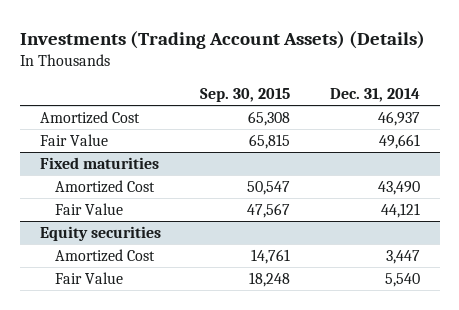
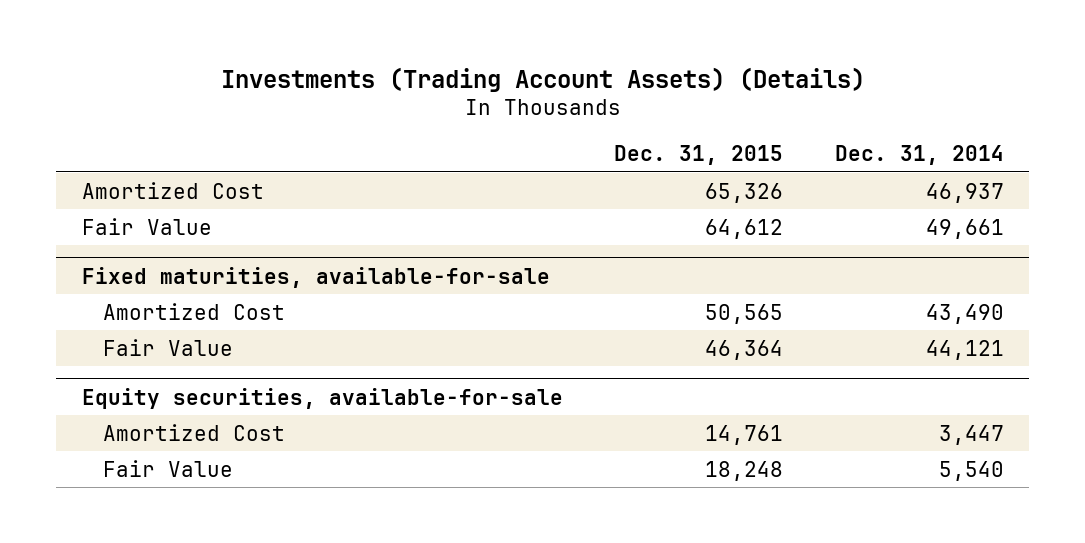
- | Sep. 30, 2015 | Dec. 31, 2014
+ | Dec. 31, 2015 | Dec. 31, 2014
- Fixed maturities
+ Fixed maturities, available-for-sale
- Equity securities
+ Equity securities, available-for-sale

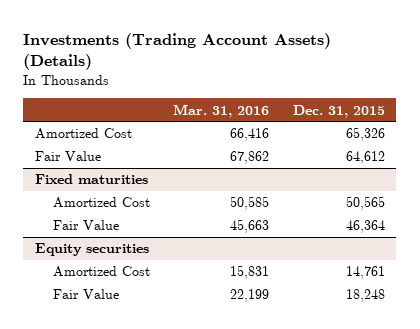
- | Dec. 31, 2015 | Dec. 31, 2014
+ | Mar. 31, 2016 | Dec. 31, 2015
- Fixed maturities, available-for-sale
+ Fixed maturities
- Equity securities, available-for-sale
+ Equity securities

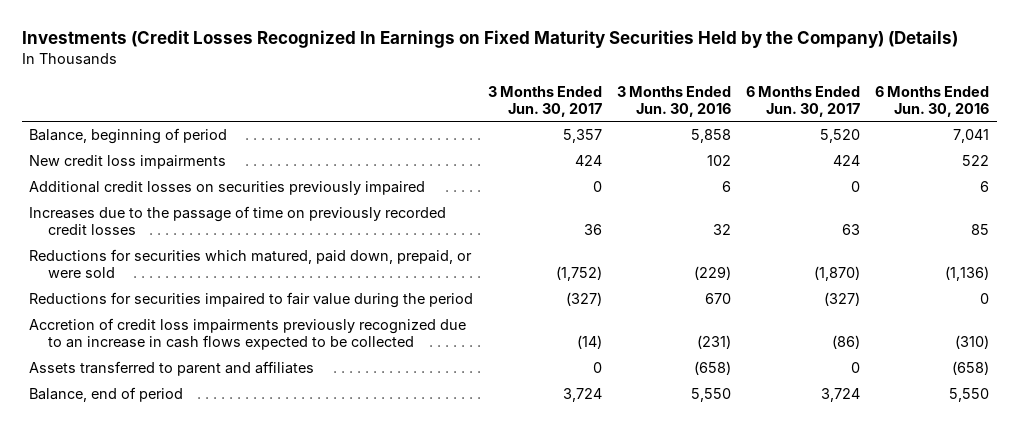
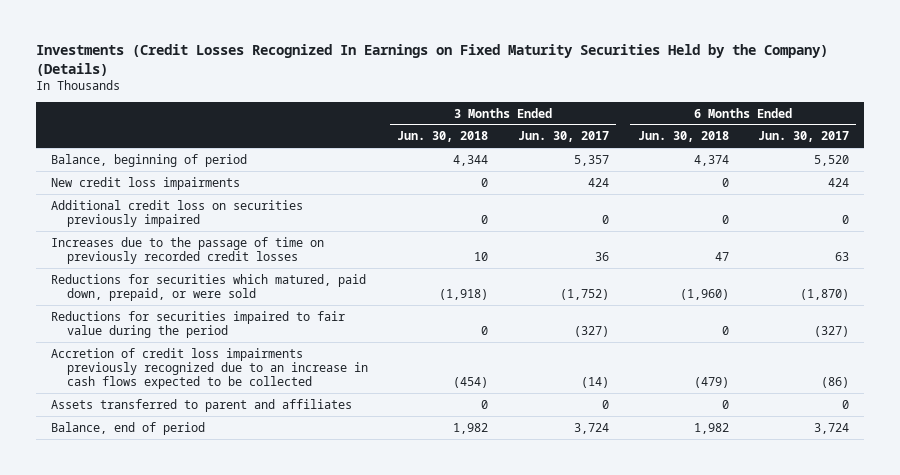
- | 3 Months Ended Jun. 30, 2017 | 3 Months Ended Jun. 30, 2016 | 6 Months Ended Jun. 30, 2017 | 6 Months Ended Jun. 30, 2016
+ | 3 Months Ended Jun. 30, 2018 | 3 Months Ended Jun. 30, 2017 | 6 Months Ended Jun. 30, 2018 | 6 Months Ended Jun. 30, 2017
- Additional credit losses on securities previously impaired | 0 | 6 | 0 | 6
+ Additional credit loss on securities previously impaired | 0 | 0 | 0 | 0

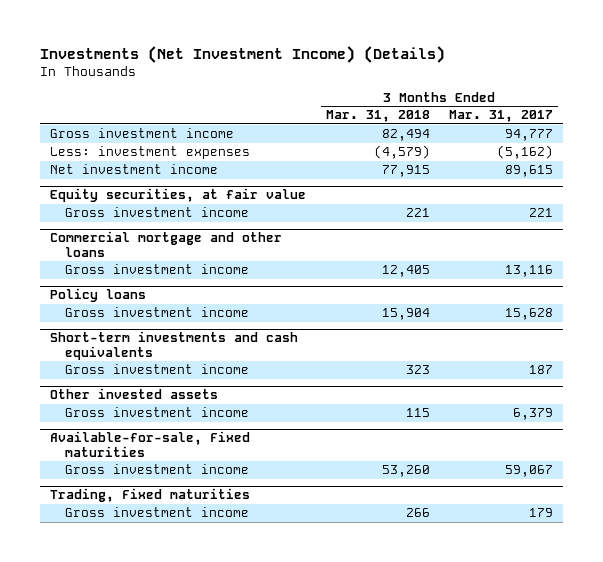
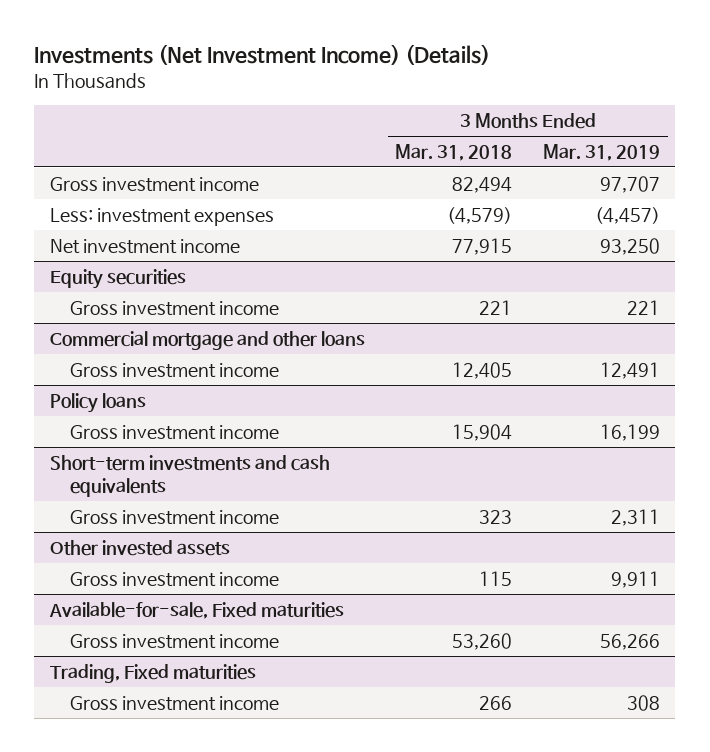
- | 3 Months Ended Mar. 31, 2018 | 3 Months Ended Mar. 31, 2017
+ | 3 Months Ended Mar. 31, 2018 | 3 Months Ended Mar. 31, 2019
- Equity securities, at fair value
+ Equity securities

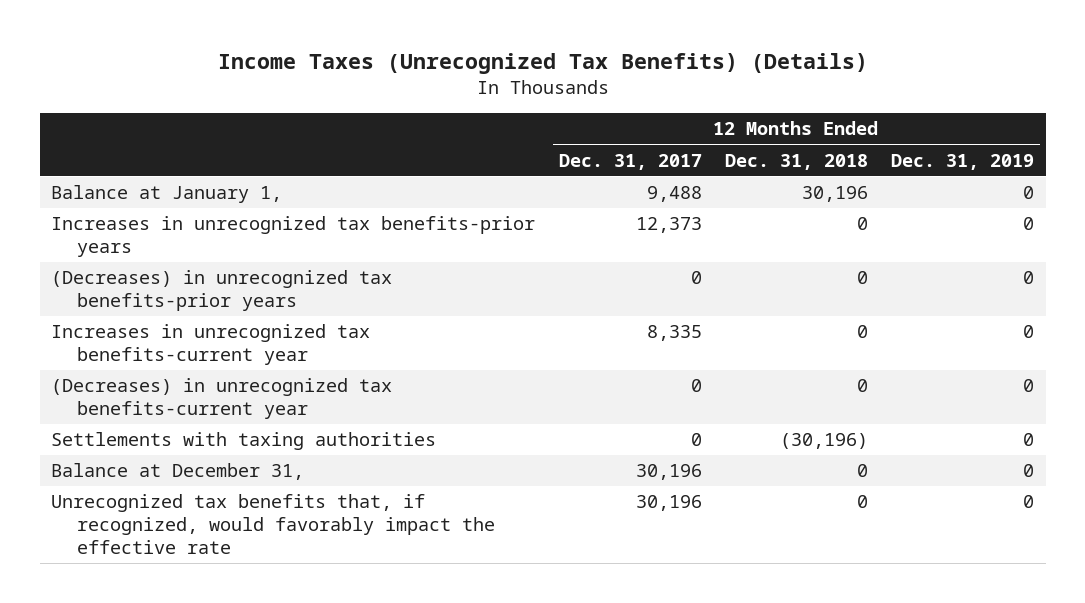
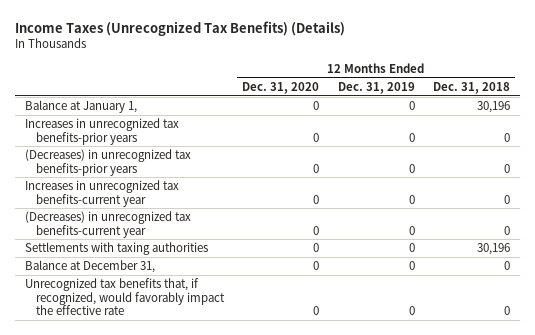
- | 12 Months Ended Dec. 31, 2017 | 12 Months Ended Dec. 31, 2018 | 12 Months Ended Dec. 31, 2019
+ | 12 Months Ended Dec. 31, 2020 | 12 Months Ended Dec. 31, 2019 | 12 Months Ended Dec. 31, 2018
- Settlements with taxing authorities | 0 | (30,196) | 0
+ Settlements with taxing authorities | 0 | 0 | 30,196

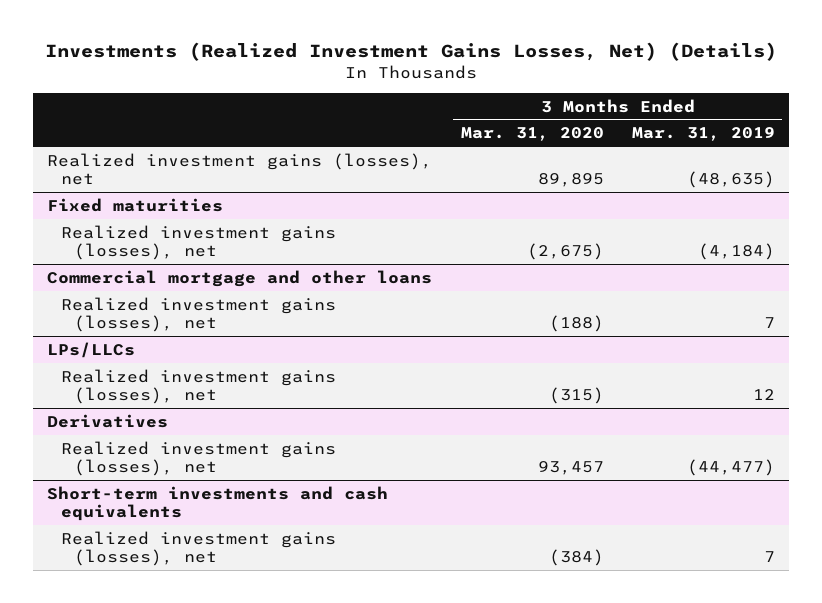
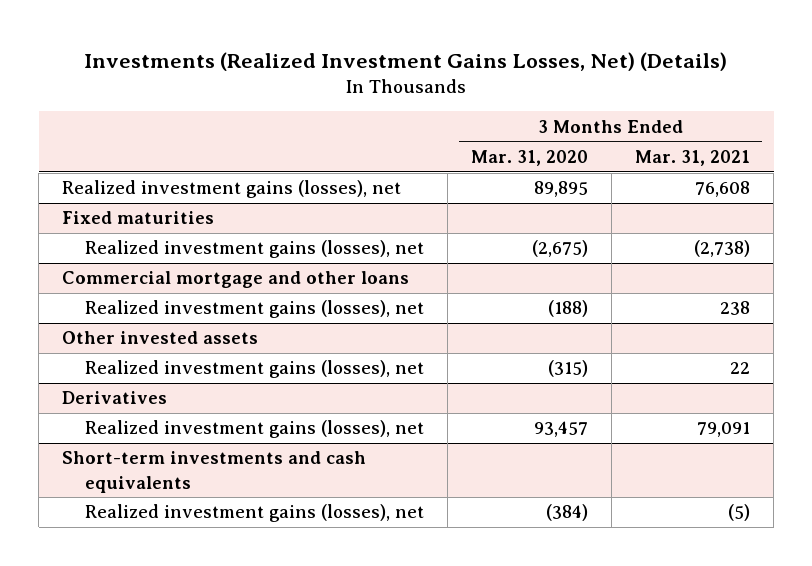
- | 3 Months Ended Mar. 31, 2020 | 3 Months Ended Mar. 31, 2019
+ | 3 Months Ended Mar. 31, 2020 | 3 Months Ended Mar. 31, 2021
- LPs/LLCs
+ Other invested assets

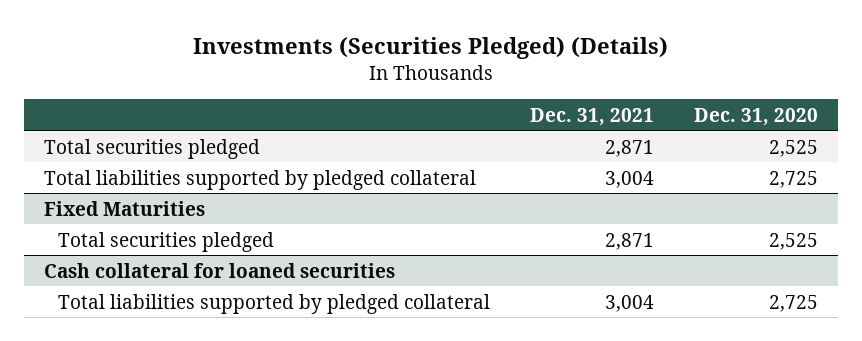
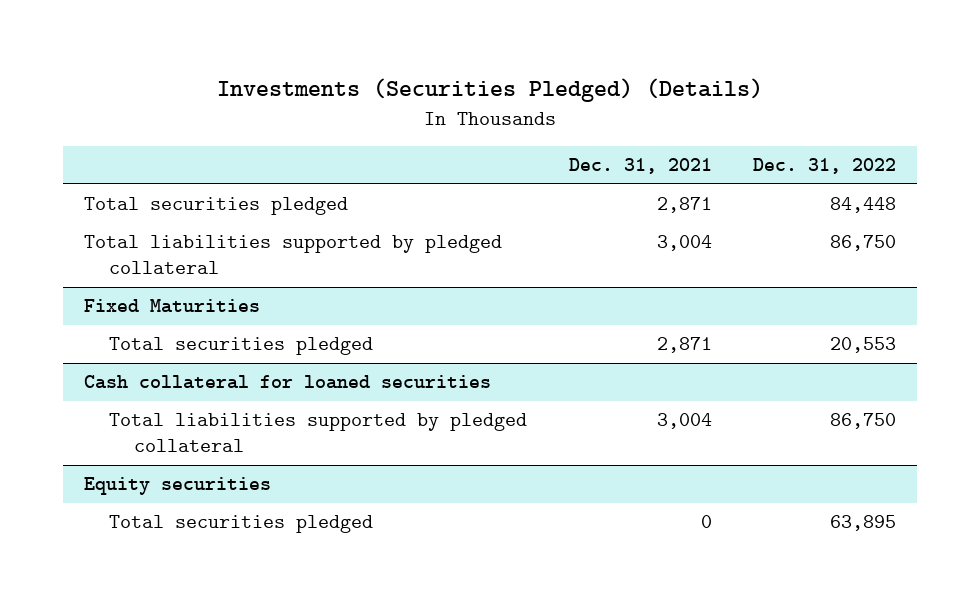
- | Dec. 31, 2021 | Dec. 31, 2020
+ | Dec. 31, 2021 | Dec. 31, 2022
+ Equity securities
+ Total securities pledged | 0 | 63,895

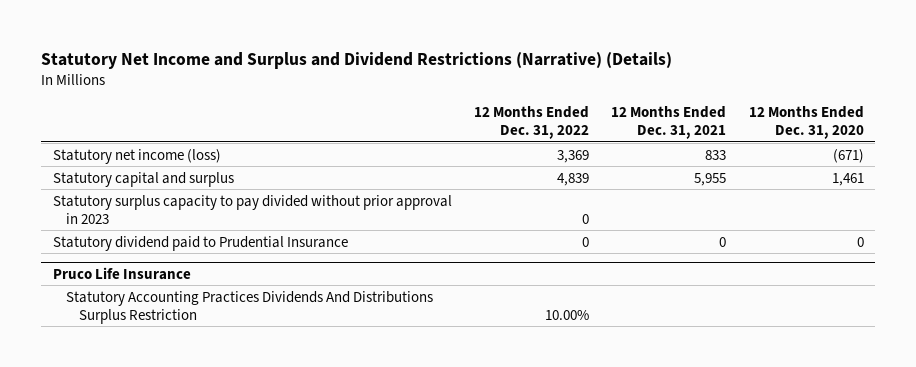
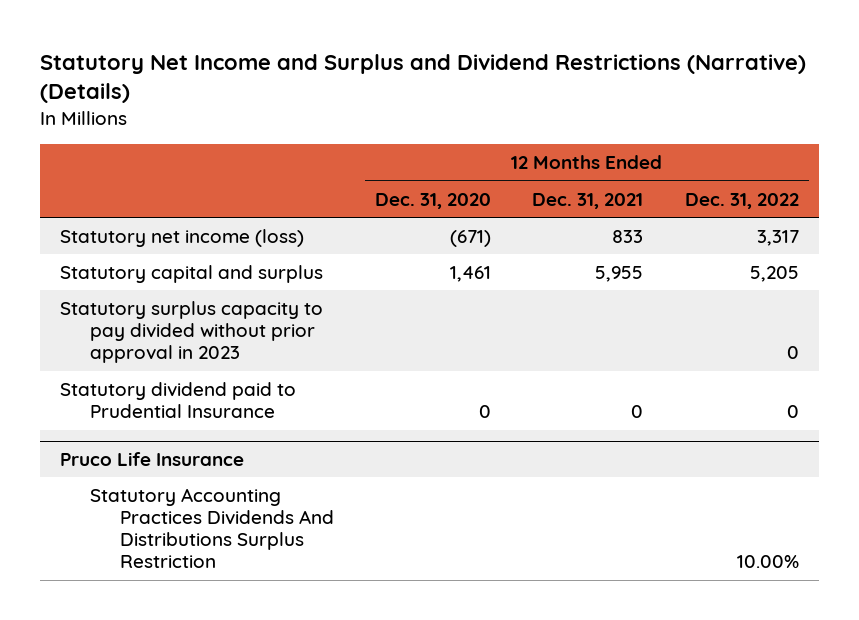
- | 12 Months Ended Dec. 31, 2022 | 12 Months Ended Dec. 31, 2021 | 12 Months Ended Dec. 31, 2020
+ | 12 Months Ended Dec. 31, 2020 | 12 Months Ended Dec. 31, 2021 | 12 Months Ended Dec. 31, 2022
- Statutory net income (loss) | 3,369 | 833 | (671)
- Statutory capital and surplus | 4,839 | 5,955 | 1,461
+ Statutory net income (loss) | (671) | 833 | 3,317
+ Statutory capital and surplus | 1,461 | 5,955 | 5,205

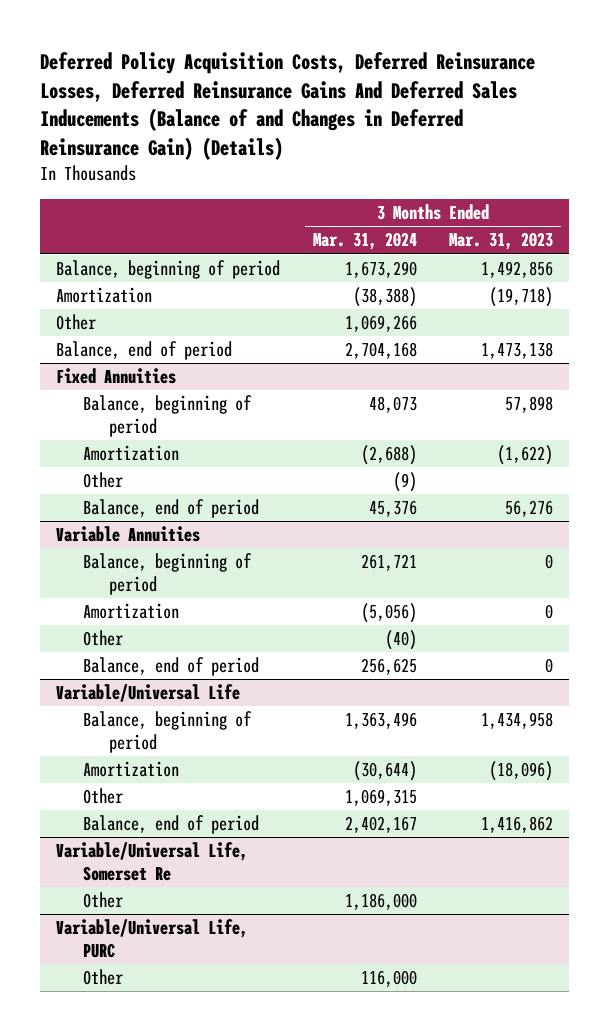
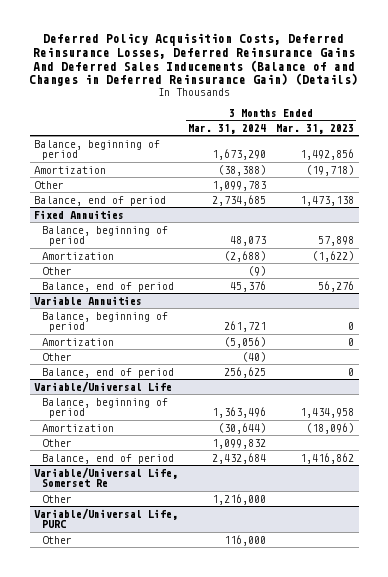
- Other | 1,069,266 |
- Balance, end of period | 2,704,168 | 1,473,138
+ Other | 1,099,783 |
+ Balance, end of period | 2,734,685 | 1,473,138
@ Variable/Universal Life
- Other | 1,069,315 |
- Balance, end of period | 2,402,167 | 1,416,862
+ Other | 1,099,832 |
+ Balance, end of period | 2,432,684 | 1,416,862
@ Variable/Universal Life, Somerset Re
- Other | 1,186,000 |
+ Other | 1,216,000 |

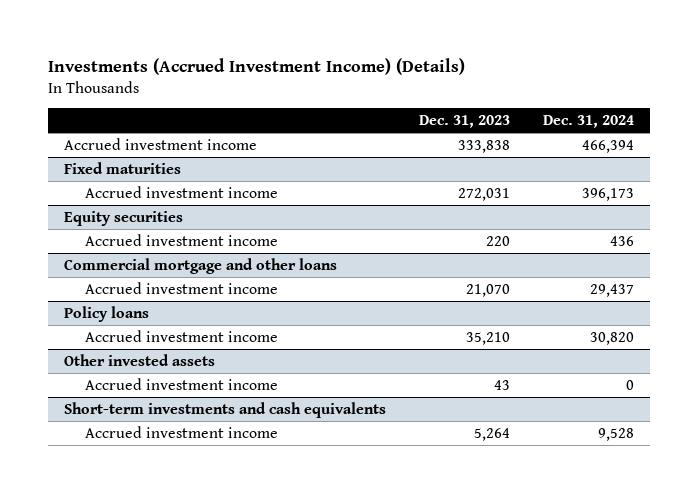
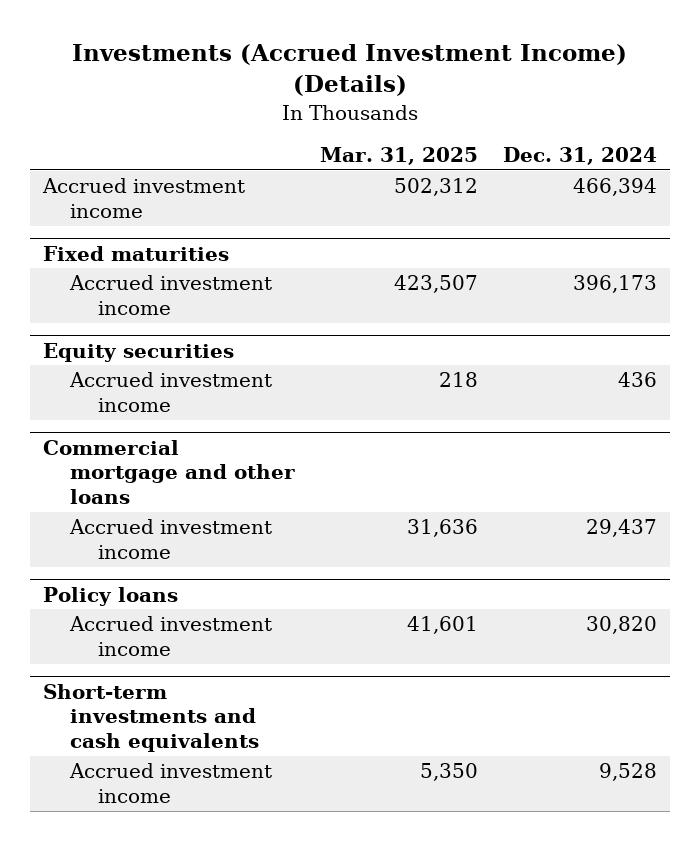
- | Dec. 31, 2023 | Dec. 31, 2024
+ | Mar. 31, 2025 | Dec. 31, 2024
- Other invested assets
- Accrued investment income | 43 | 0

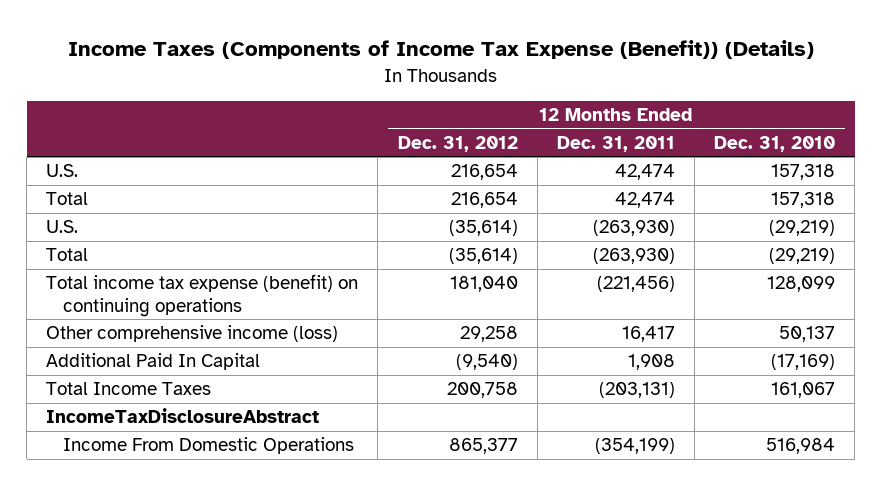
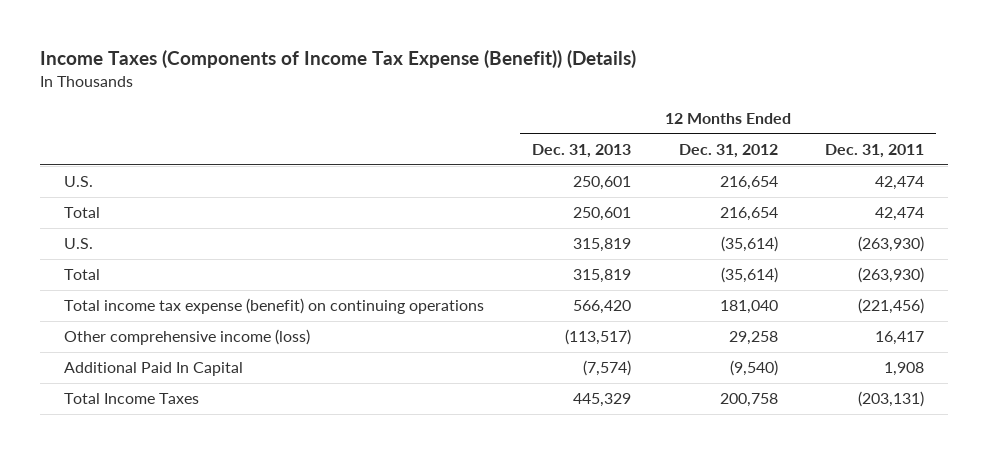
- | 12 Months Ended Dec. 31, 2012 | 12 Months Ended Dec. 31, 2011 | 12 Months Ended Dec. 31, 2010
+ | 12 Months Ended Dec. 31, 2013 | 12 Months Ended Dec. 31, 2012 | 12 Months Ended Dec. 31, 2011
- IncomeTaxDisclosureAbstract
- Income From Domestic Operations | 865,377 | (354,199) | 516,984

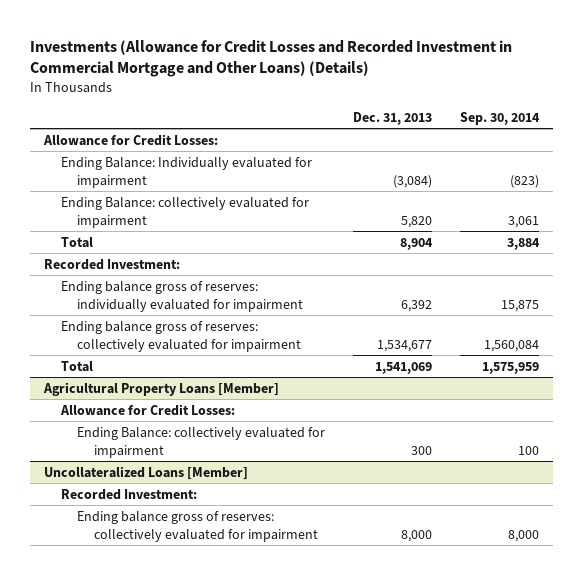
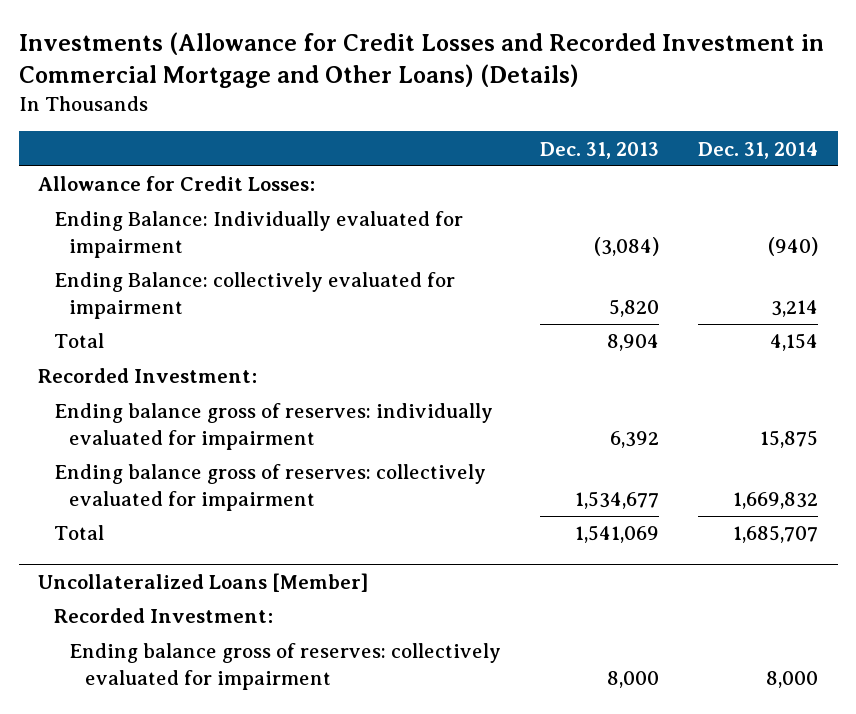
- | Dec. 31, 2013 | Sep. 30, 2014
+ | Dec. 31, 2013 | Dec. 31, 2014
- Agricultural Property Loans [Member]
- Allowance for Credit Losses:
- Ending Balance: collectively evaluated for impairment | 300 | 100

